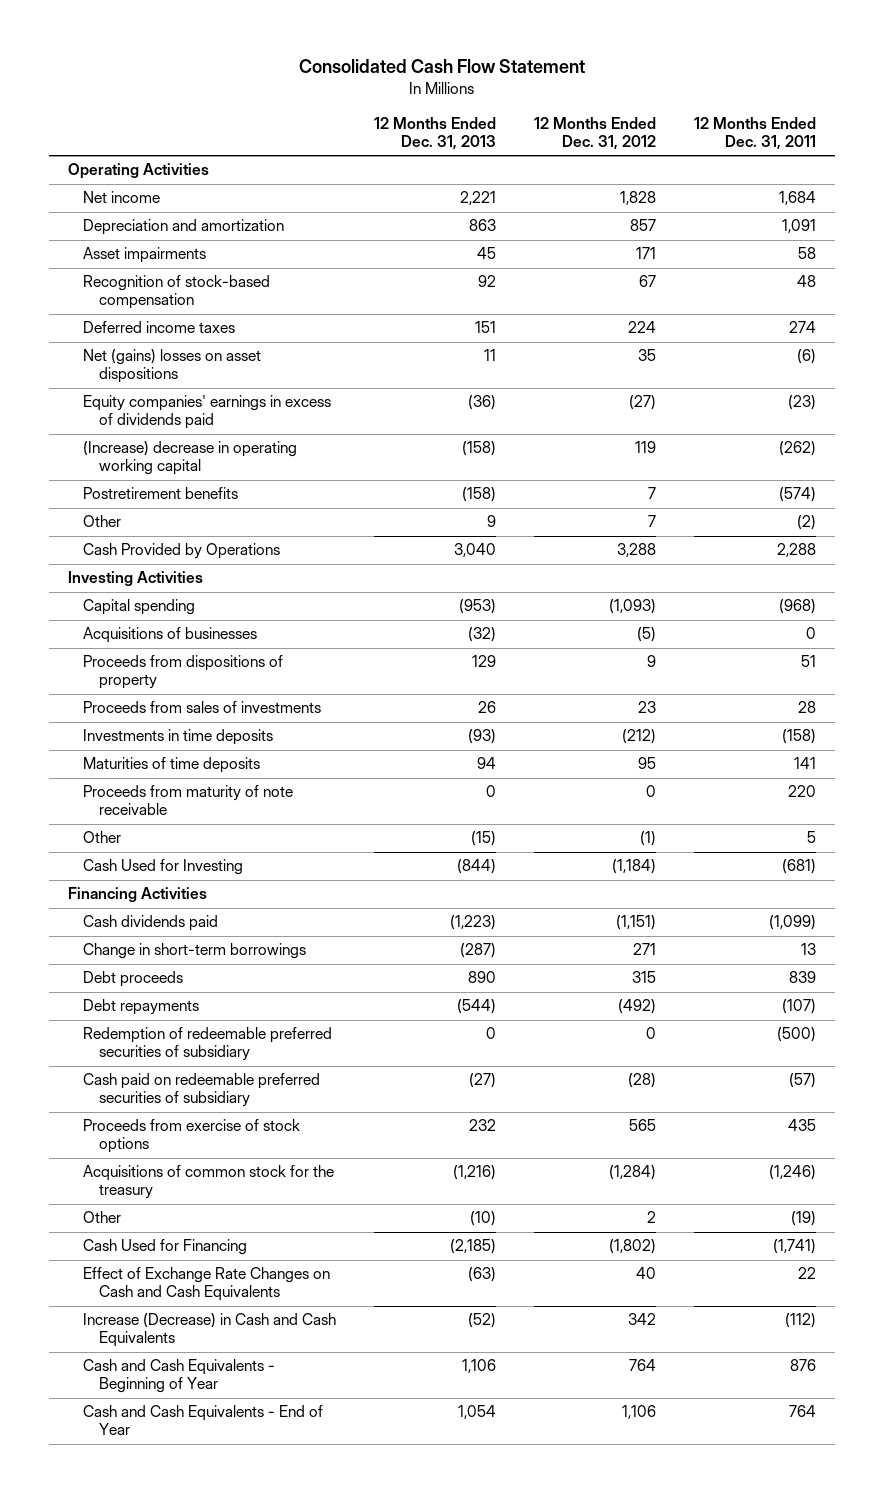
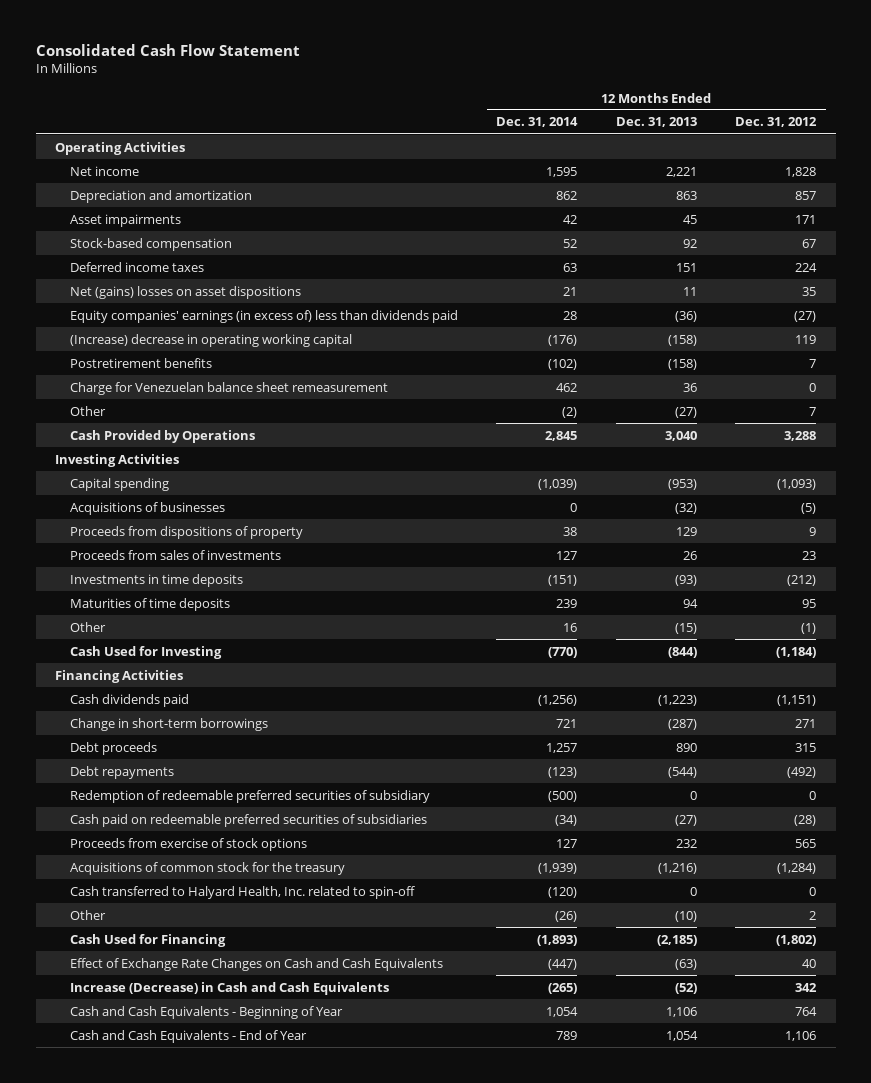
- | 12 Months Ended Dec. 31, 2013 | 12 Months Ended Dec. 31, 2012 | 12 Months Ended Dec. 31, 2011
+ | 12 Months Ended Dec. 31, 2014 | 12 Months Ended Dec. 31, 2013 | 12 Months Ended Dec. 31, 2012
- Recognition of stock-based compensation | 92 | 67 | 48
+ Stock-based compensation | 52 | 92 | 67
- Equity companies' earnings in excess of dividends paid | (36) | (27) | (23)
+ Equity companies' earnings (in excess of) less than dividends paid | 28 | (36) | (27)
- Other | 9 | 7 | (2)
+ Charge for Venezuelan balance sheet remeasurement | 462 | 36 | 0
+ Other | (2) | (27) | 7
- Proceeds from maturity of note receivable | 0 | 0 | 220
- Cash paid on redeemable preferred securities of subsidiary | (27) | (28) | (57)
+ Cash paid on redeemable preferred securities of subsidiaries | (34) | (27) | (28)
+ Cash transferred to Halyard Health, Inc. related to spin-off | (120) | 0 | 0

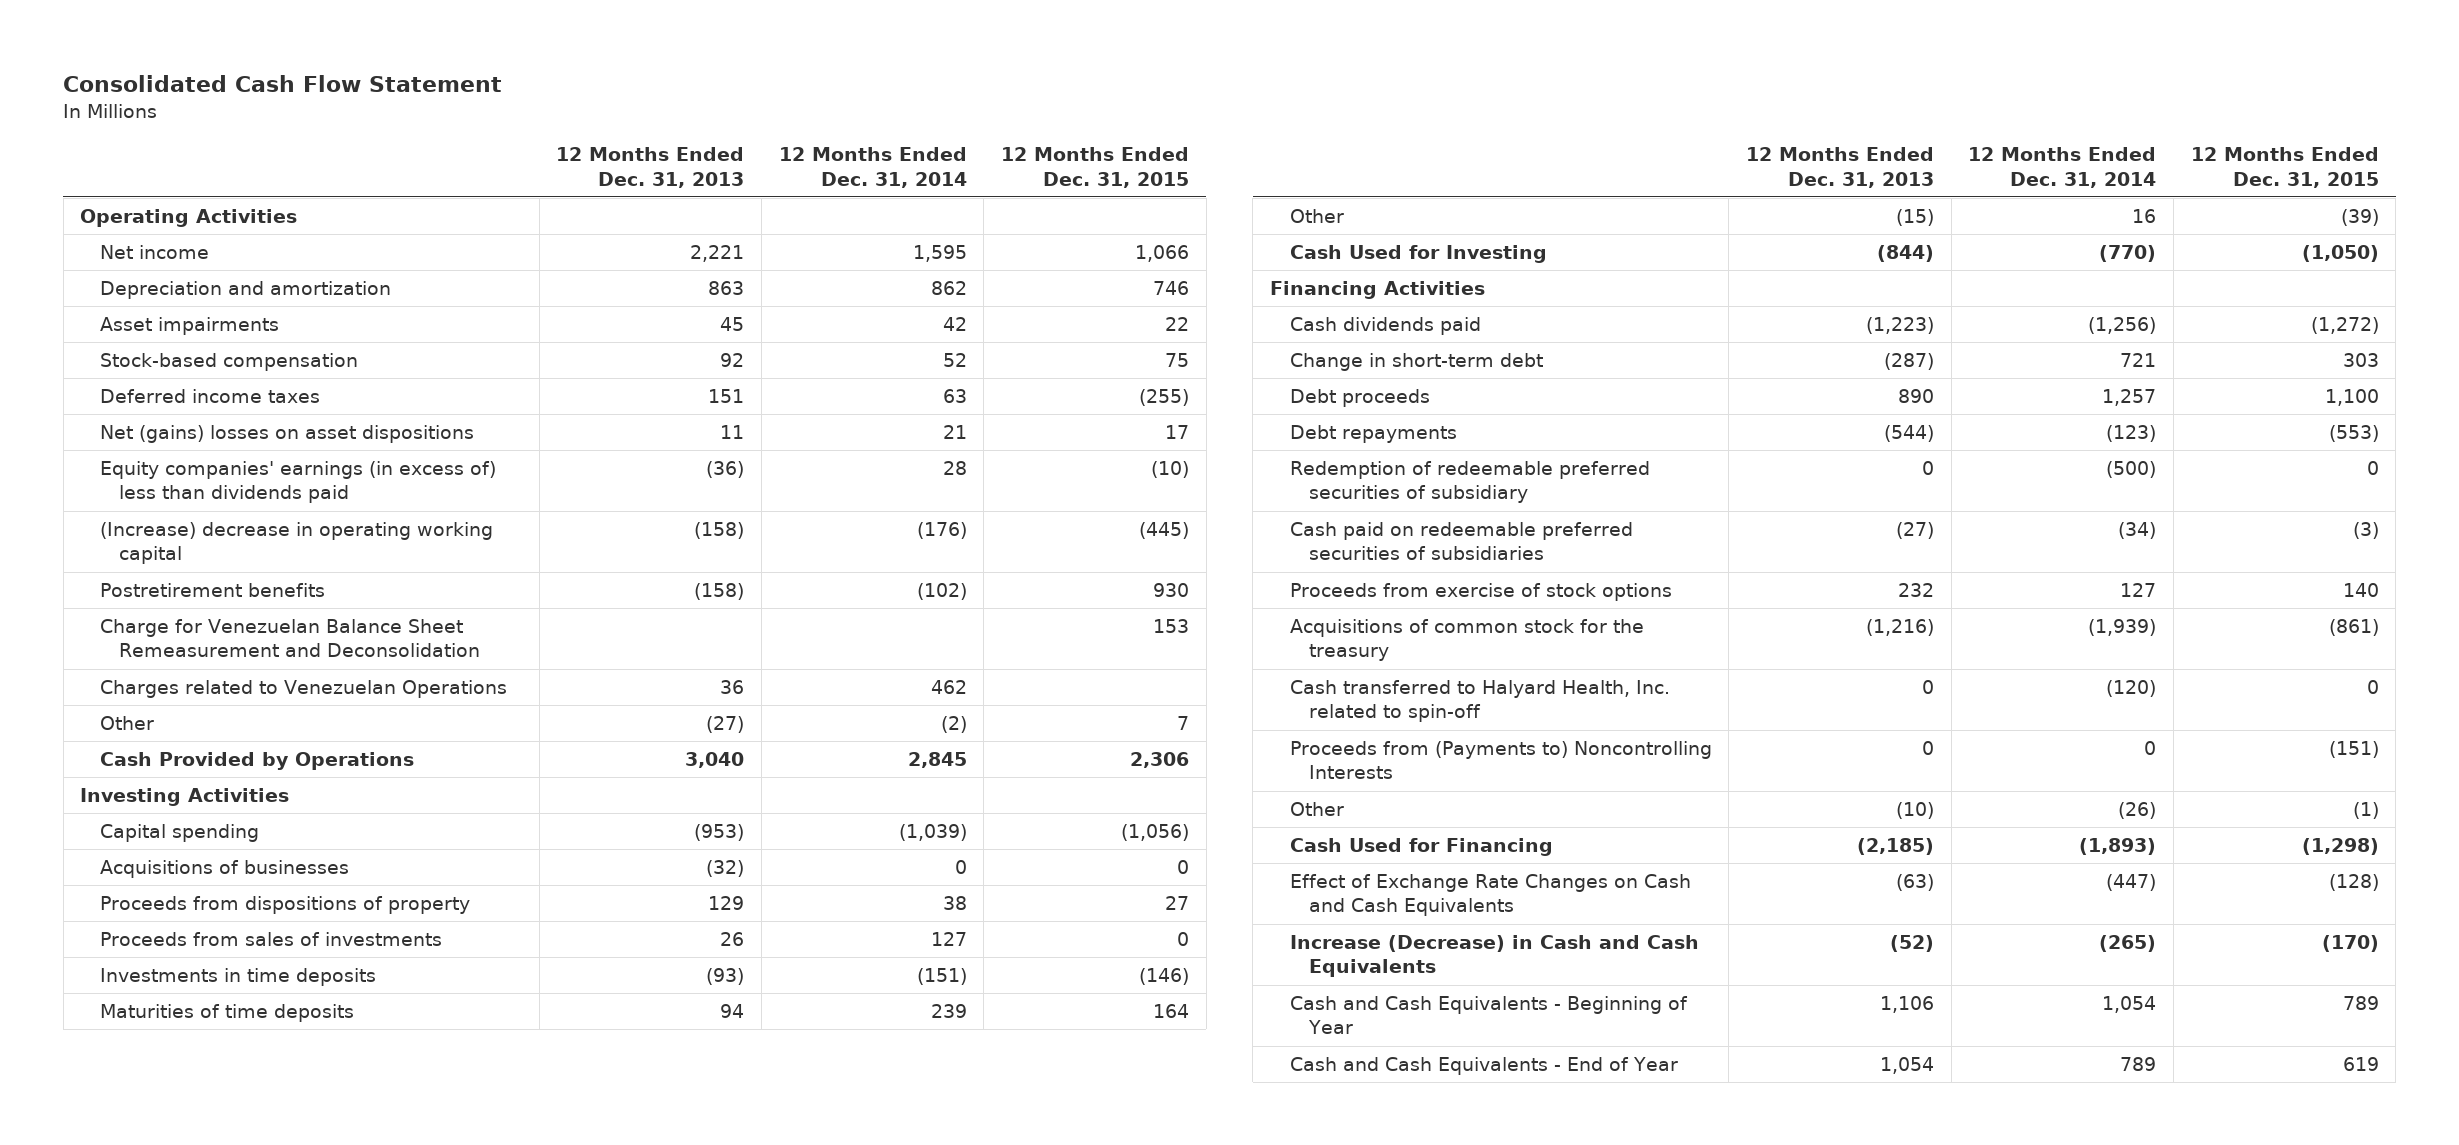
- | 12 Months Ended Dec. 31, 2014 | 12 Months Ended Dec. 31, 2013 | 12 Months Ended Dec. 31, 2012
+ | 12 Months Ended Dec. 31, 2013 | 12 Months Ended Dec. 31, 2014 | 12 Months Ended Dec. 31, 2015
- Charge for Venezuelan balance sheet remeasurement | 462 | 36 | 0
+ Charge for Venezuelan Balance Sheet Remeasurement and Deconsolidation | | | 153
+ Charges related to Venezuelan Operations | 36 | 462 |
- Change in short-term borrowings | 721 | (287) | 271
+ Change in short-term debt | (287) | 721 | 303
+ Proceeds from (Payments to) Noncontrolling Interests | 0 | 0 | (151)

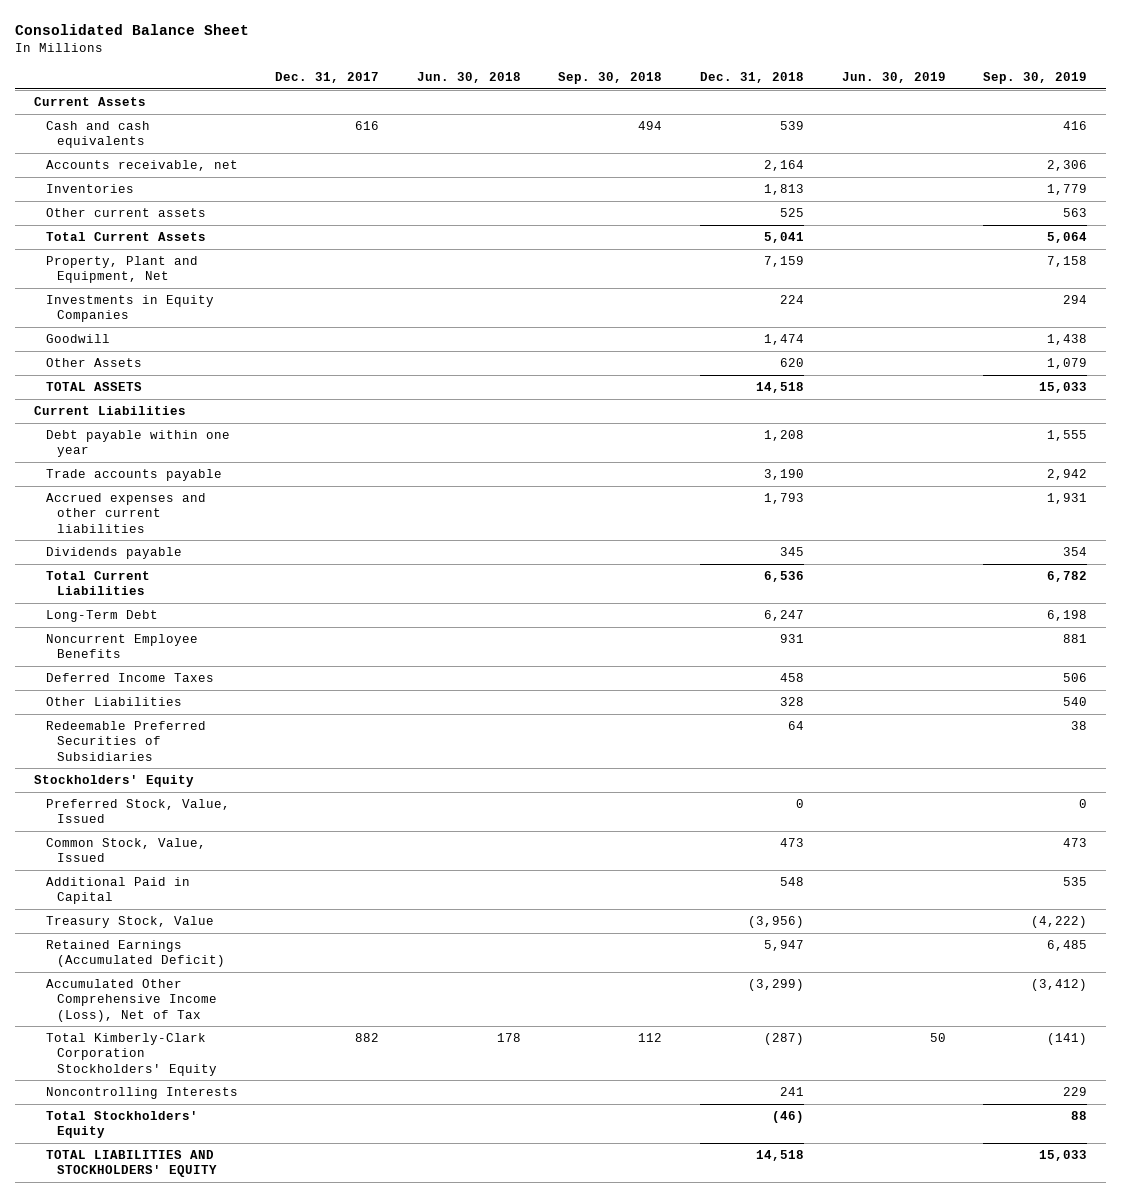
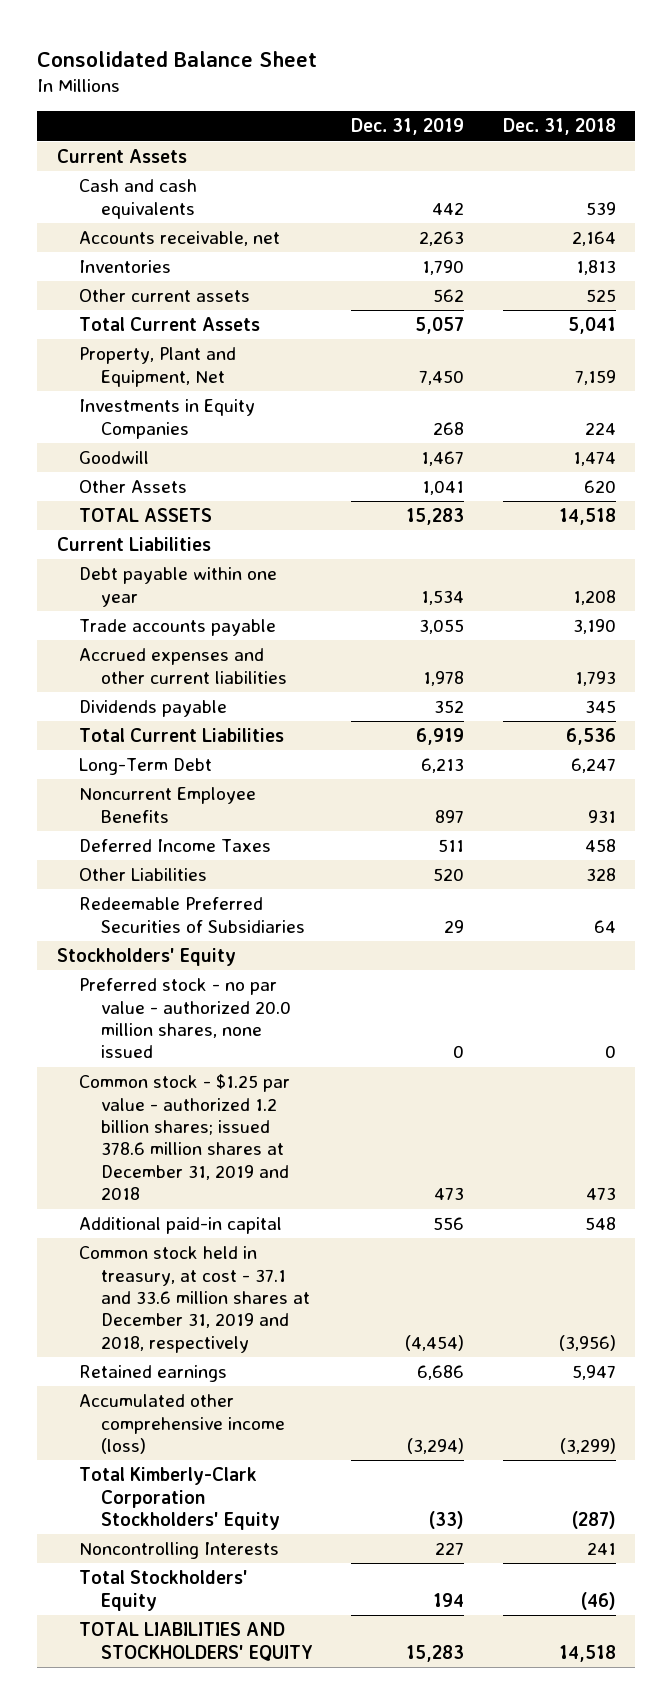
- | Dec. 31, 2017 | Jun. 30, 2018 | Sep. 30, 2018 | Dec. 31, 2018 | Jun. 30, 2019 | Sep. 30, 2019
+ | Dec. 31, 2019 | Dec. 31, 2018
- Preferred Stock, Value, Issued | | | | 0 | | 0
- Common Stock, Value, Issued | | | | 473 | | 473
- Additional Paid in Capital | | | | 548 | | 535
- Treasury Stock, Value | | | | (3,956) | | (4,222)
- Retained Earnings (Accumulated Deficit) | | | | 5,947 | | 6,485
- Accumulated Other Comprehensive Income (Loss), Net of Tax | | | | (3,299) | | (3,412)
+ Preferred stock - no par value - authorized 20.0 million shares, none issued | 0 | 0
+ Common stock - $1.25 par value - authorized 1.2 billion shares; issued 378.6 million shares at December 31, 2019 and 2018 | 473 | 473
+ Additional paid-in capital | 556 | 548
+ Common stock held in treasury, at cost - 37.1 and 33.6 million shares at December 31, 2019 and 2018, respectively | (4,454) | (3,956)
+ Retained earnings | 6,686 | 5,947
+ Accumulated other comprehensive income (loss) | (3,294) | (3,299)

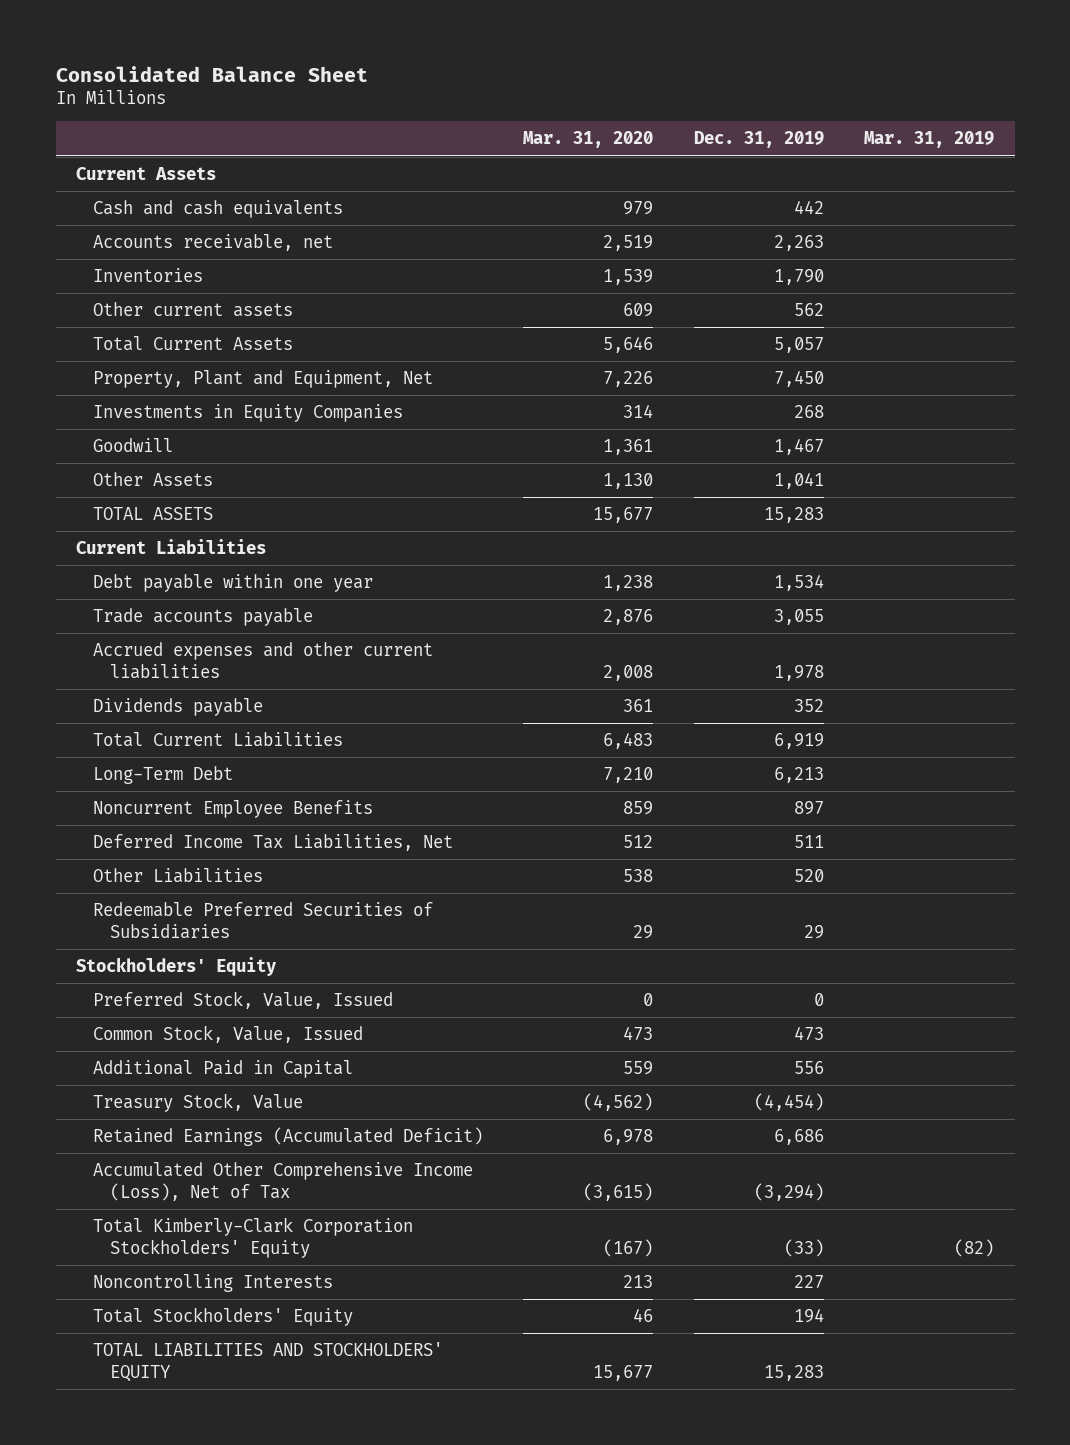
- | Dec. 31, 2019 | Dec. 31, 2018
+ | Mar. 31, 2020 | Dec. 31, 2019 | Mar. 31, 2019
- Deferred Income Taxes | 511 | 458
+ Deferred Income Tax Liabilities, Net | 512 | 511 |
- Preferred stock - no par value - authorized 20.0 million shares, none issued | 0 | 0
- Common stock - $1.25 par value - authorized 1.2 billion shares; issued 378.6 million shares at December 31, 2019 and 2018 | 473 | 473
- Additional paid-in capital | 556 | 548
- Common stock held in treasury, at cost - 37.1 and 33.6 million shares at December 31, 2019 and 2018, respectively | (4,454) | (3,956)
- Retained earnings | 6,686 | 5,947
- Accumulated other comprehensive income (loss) | (3,294) | (3,299)
+ Preferred Stock, Value, Issued | 0 | 0 |
+ Common Stock, Value, Issued | 473 | 473 |
+ Additional Paid in Capital | 559 | 556 |
+ Treasury Stock, Value | (4,562) | (4,454) |
+ Retained Earnings (Accumulated Deficit) | 6,978 | 6,686 |
+ Accumulated Other Comprehensive Income (Loss), Net of Tax | (3,615) | (3,294) |

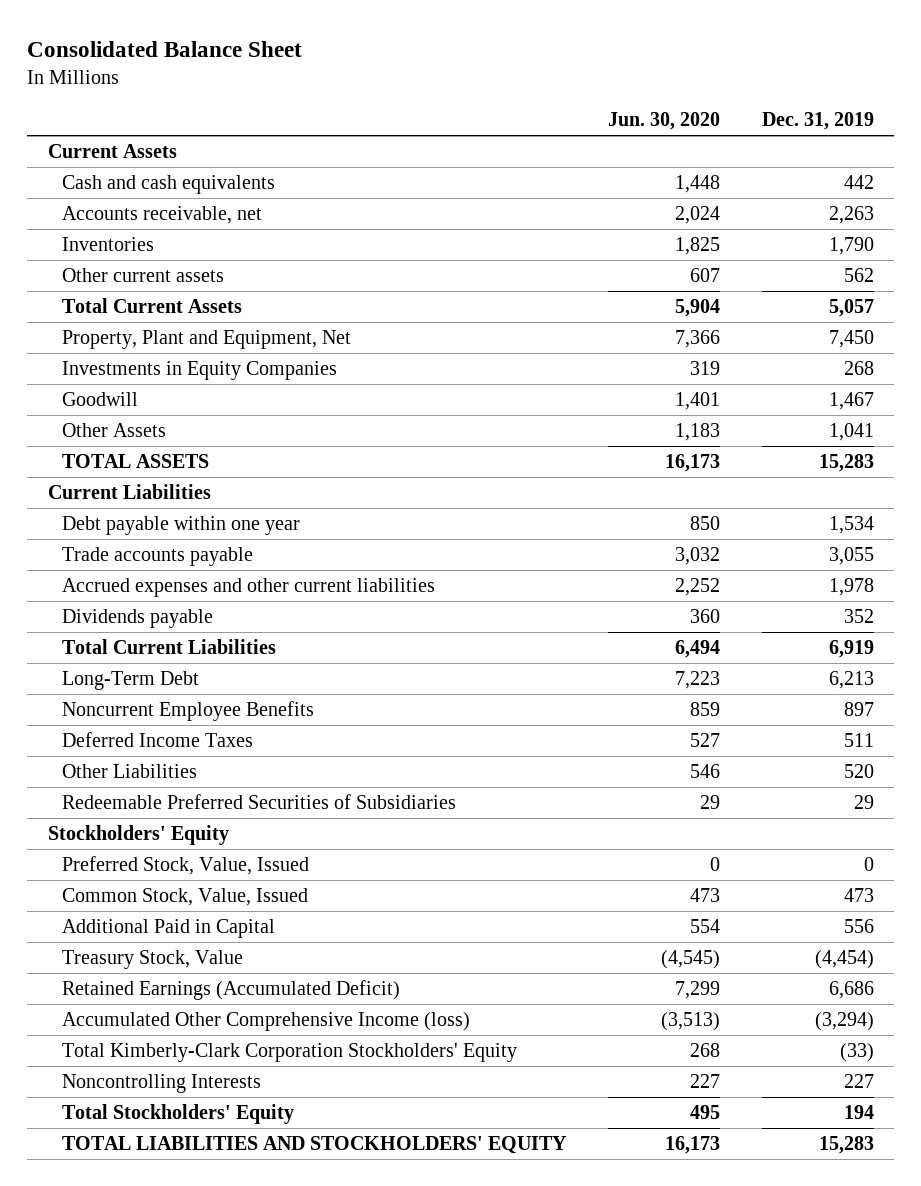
- | Mar. 31, 2020 | Dec. 31, 2019 | Mar. 31, 2019
+ | Jun. 30, 2020 | Dec. 31, 2019
- Deferred Income Tax Liabilities, Net | 512 | 511 |
+ Deferred Income Taxes | 527 | 511
- Accumulated Other Comprehensive Income (Loss), Net of Tax | (3,615) | (3,294) |
+ Accumulated Other Comprehensive Income (loss) | (3,513) | (3,294)

